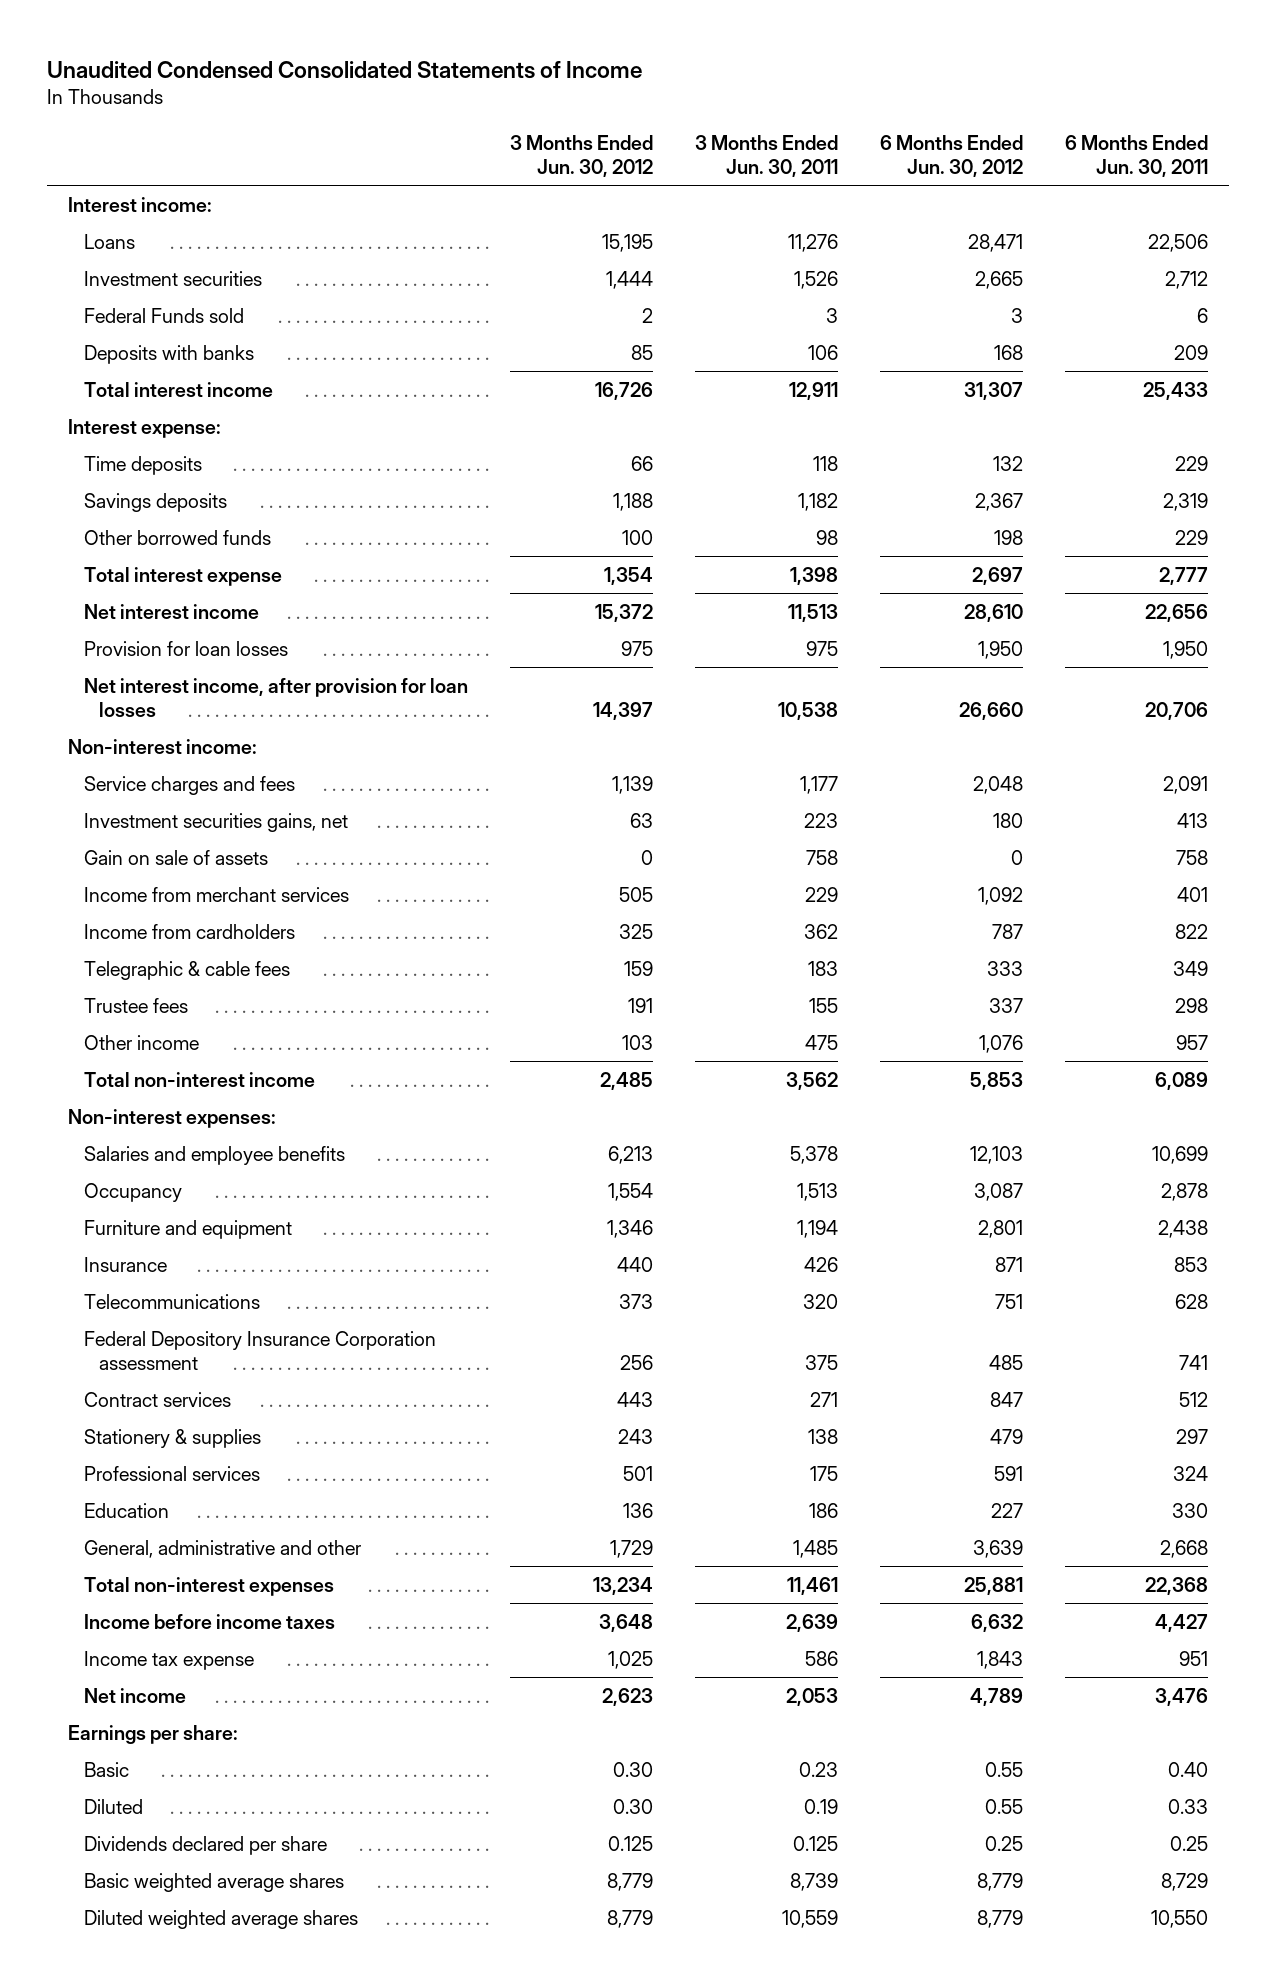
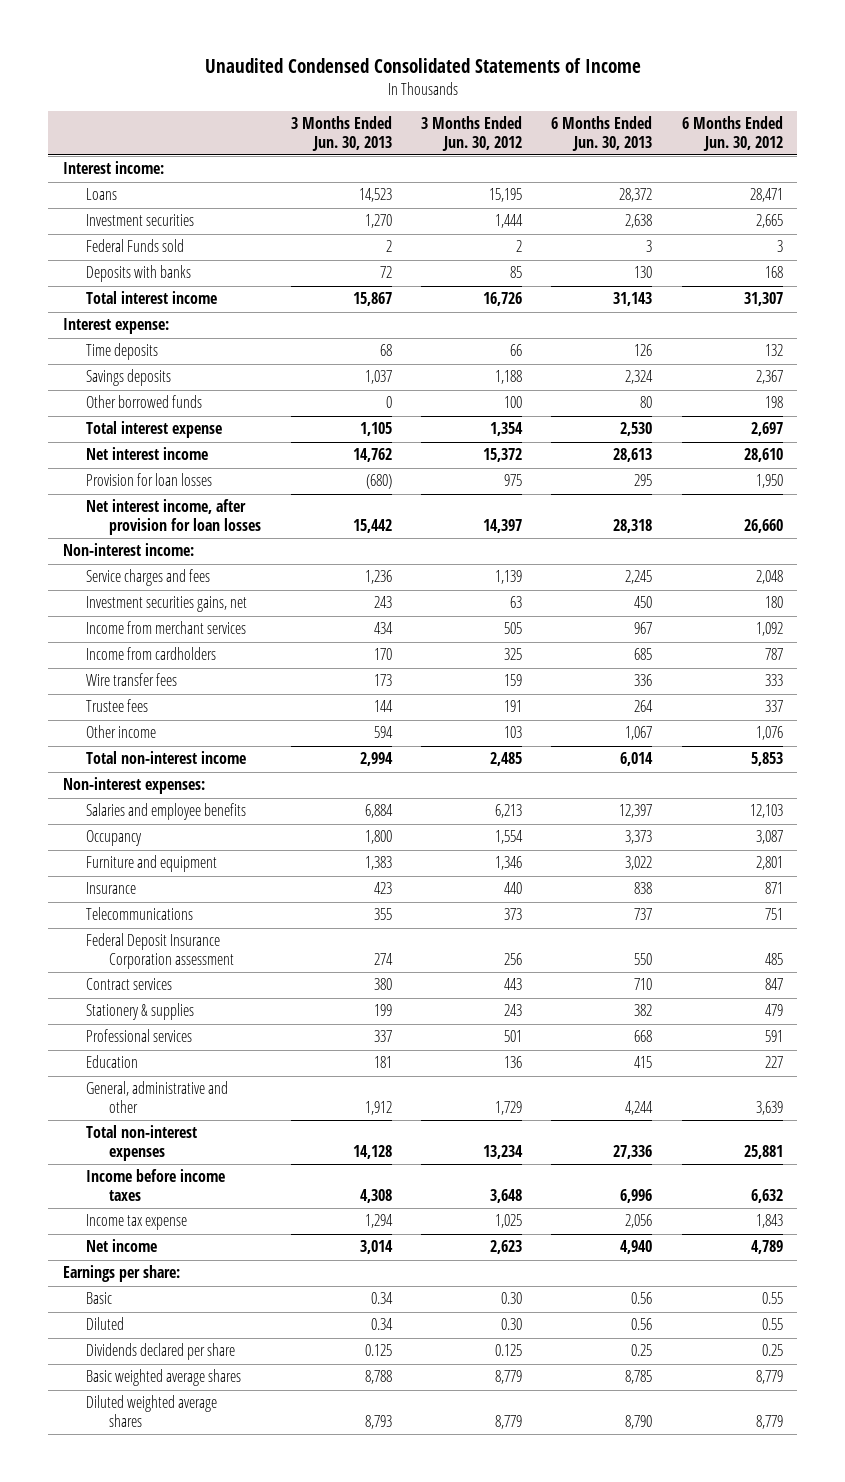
- | 3 Months Ended Jun. 30, 2012 | 3 Months Ended Jun. 30, 2011 | 6 Months Ended Jun. 30, 2012 | 6 Months Ended Jun. 30, 2011
+ | 3 Months Ended Jun. 30, 2013 | 3 Months Ended Jun. 30, 2012 | 6 Months Ended Jun. 30, 2013 | 6 Months Ended Jun. 30, 2012
- Gain on sale of assets | 0 | 758 | 0 | 758
- Telegraphic & cable fees | 159 | 183 | 333 | 349
+ Wire transfer fees | 173 | 159 | 336 | 333
- Federal Depository Insurance Corporation assessment | 256 | 375 | 485 | 741
+ Federal Deposit Insurance Corporation assessment | 274 | 256 | 550 | 485

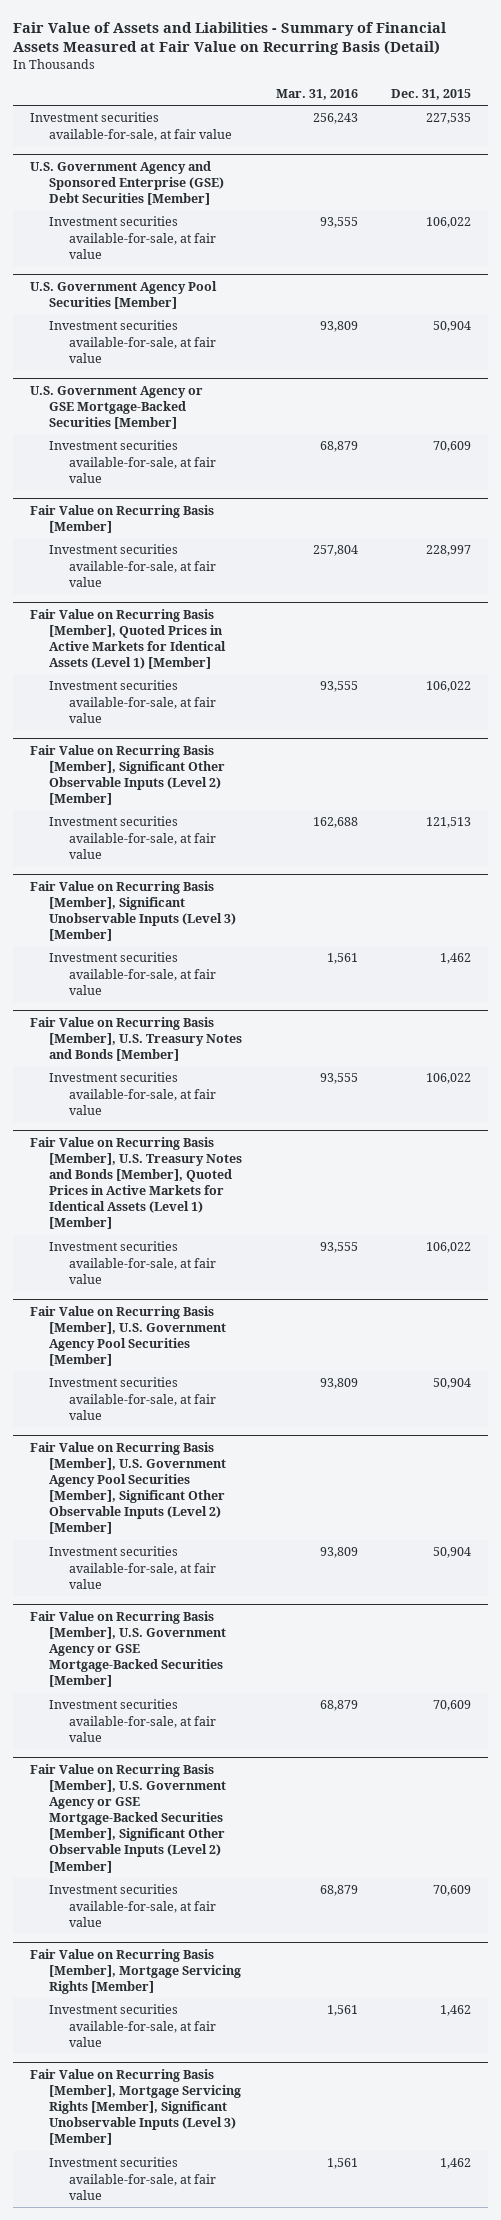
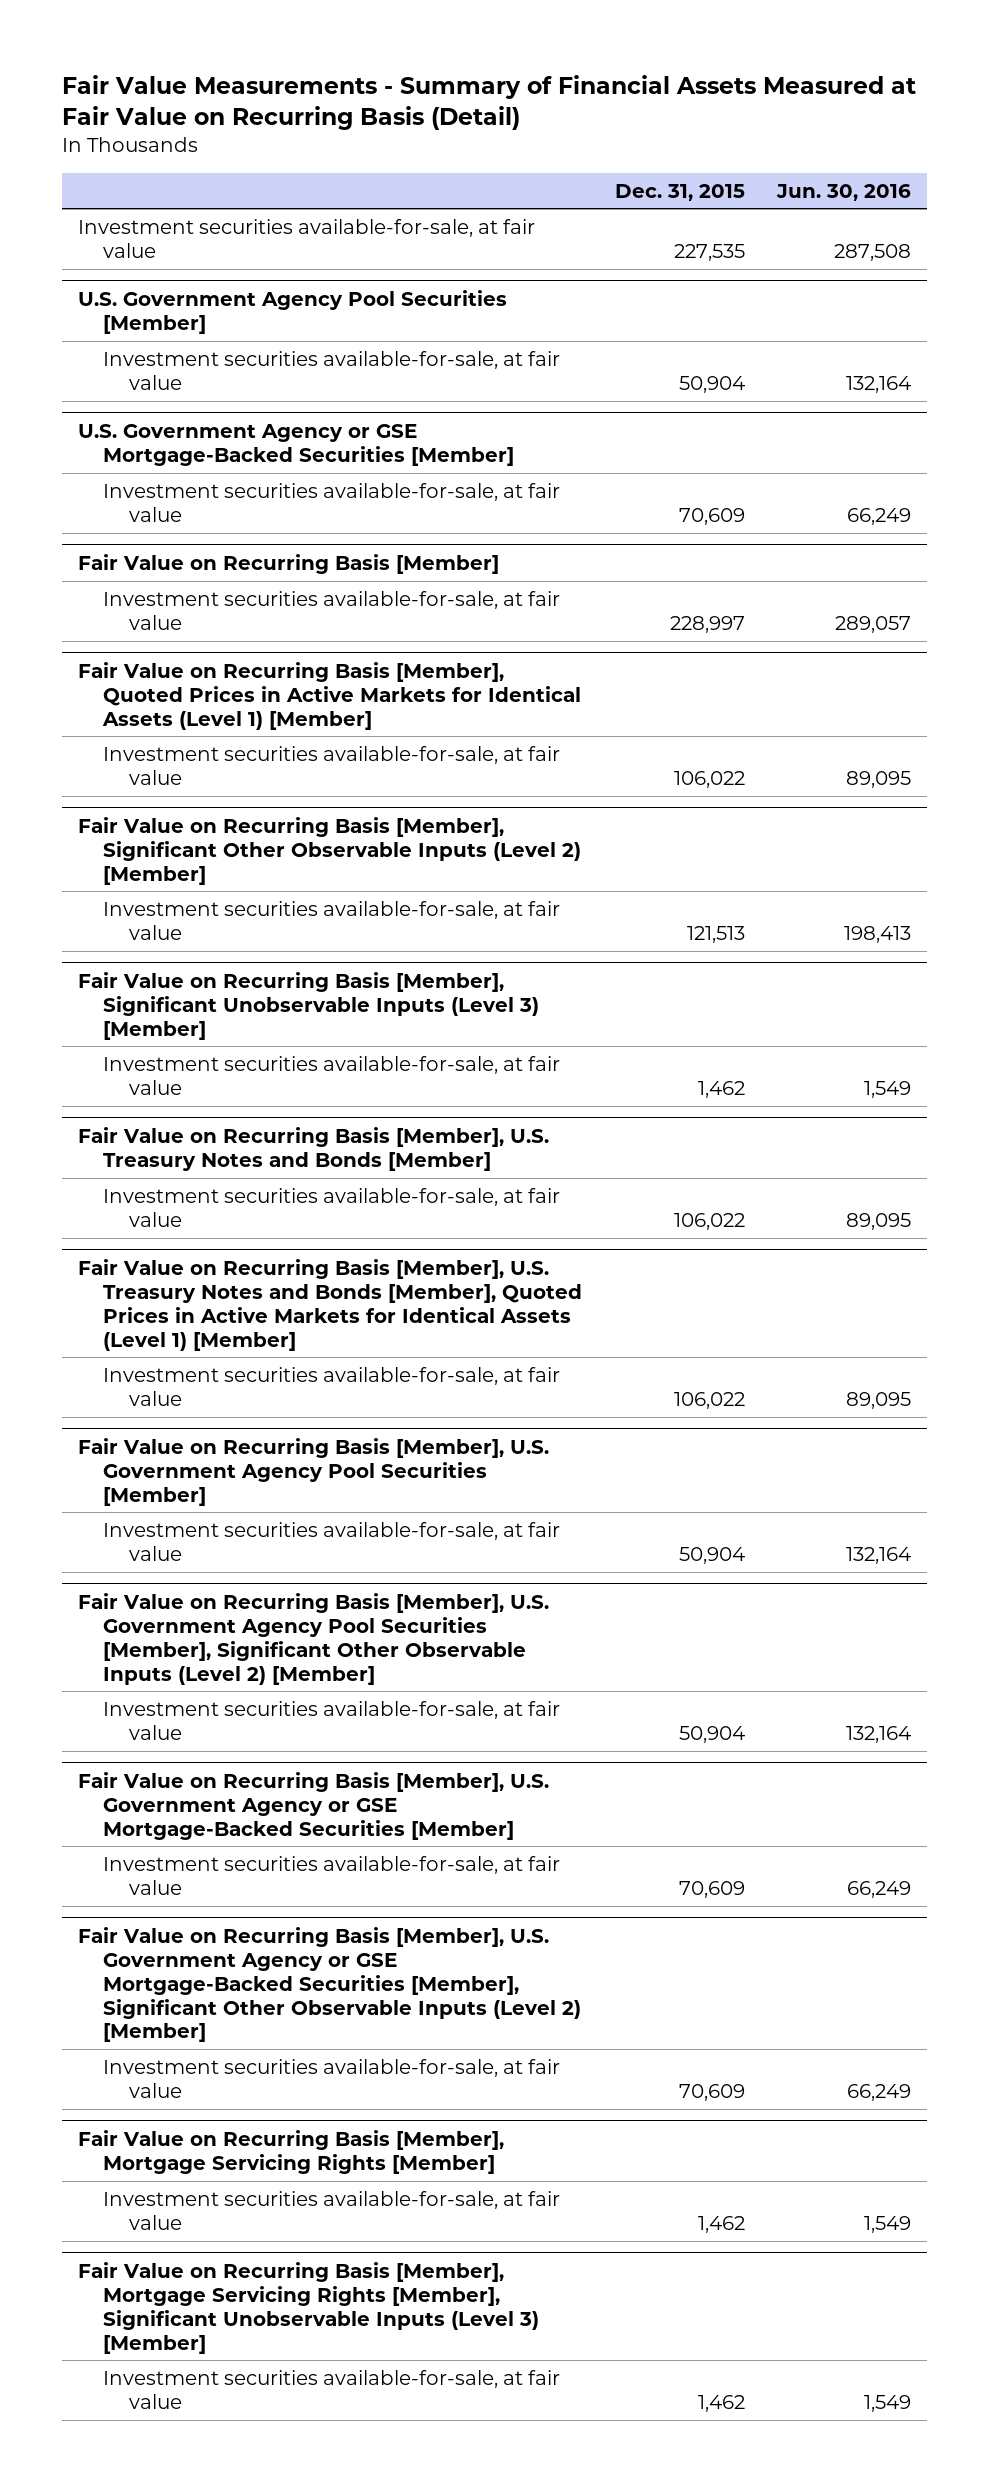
- Fair Value of Assets and Liabilities - Summary of Financial Assets Measured at Fair Value on Recurring Basis (Detail)
+ Fair Value Measurements - Summary of Financial Assets Measured at Fair Value on Recurring Basis (Detail)
- | Mar. 31, 2016 | Dec. 31, 2015
+ | Dec. 31, 2015 | Jun. 30, 2016
- U.S. Government Agency and Sponsored Enterprise (GSE) Debt Securities [Member]
- Investment securities available-for-sale, at fair value | 93,555 | 106,022

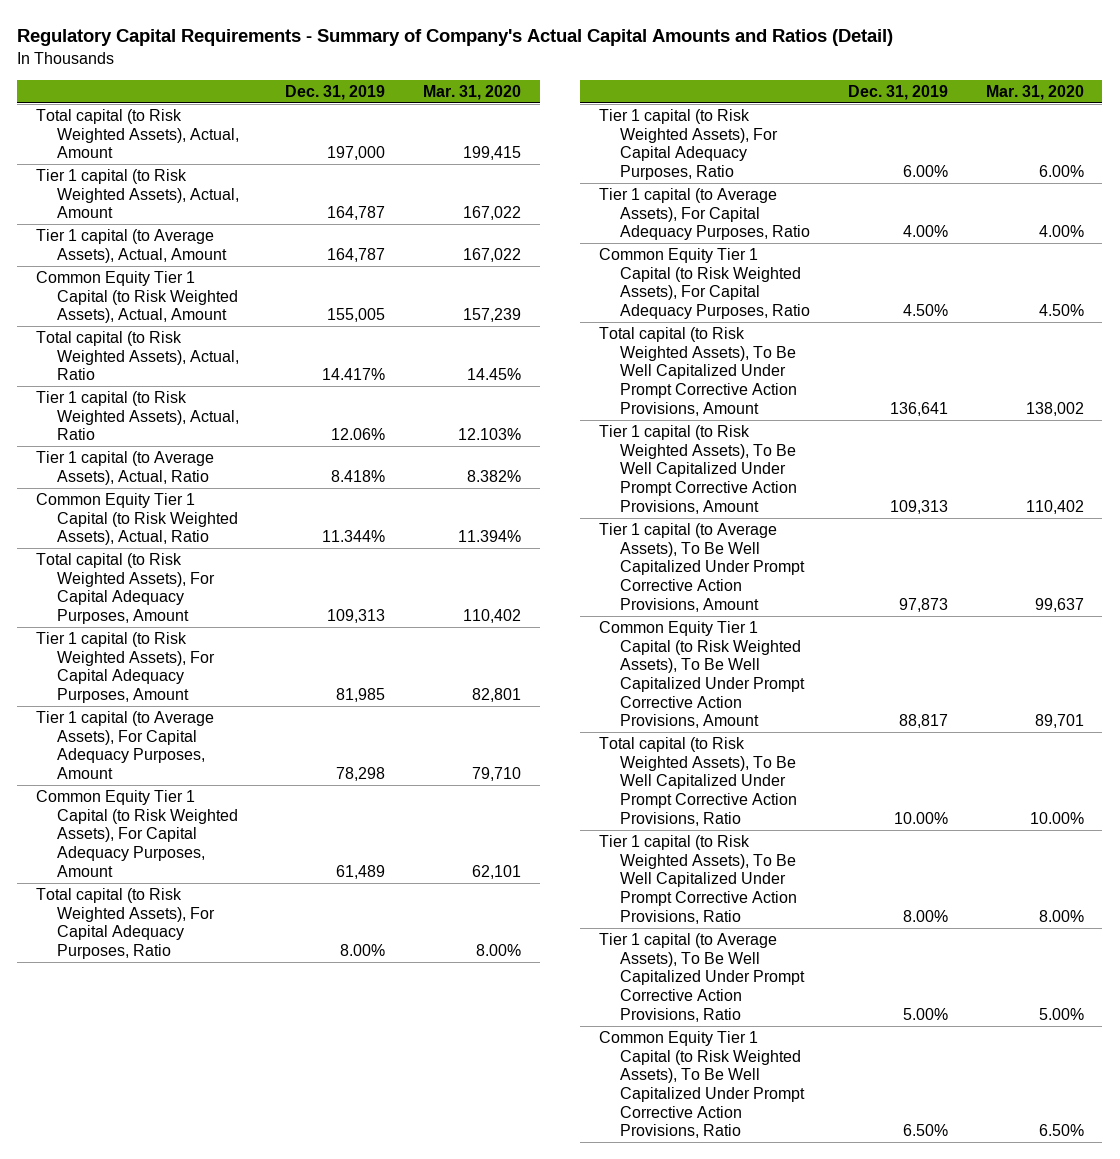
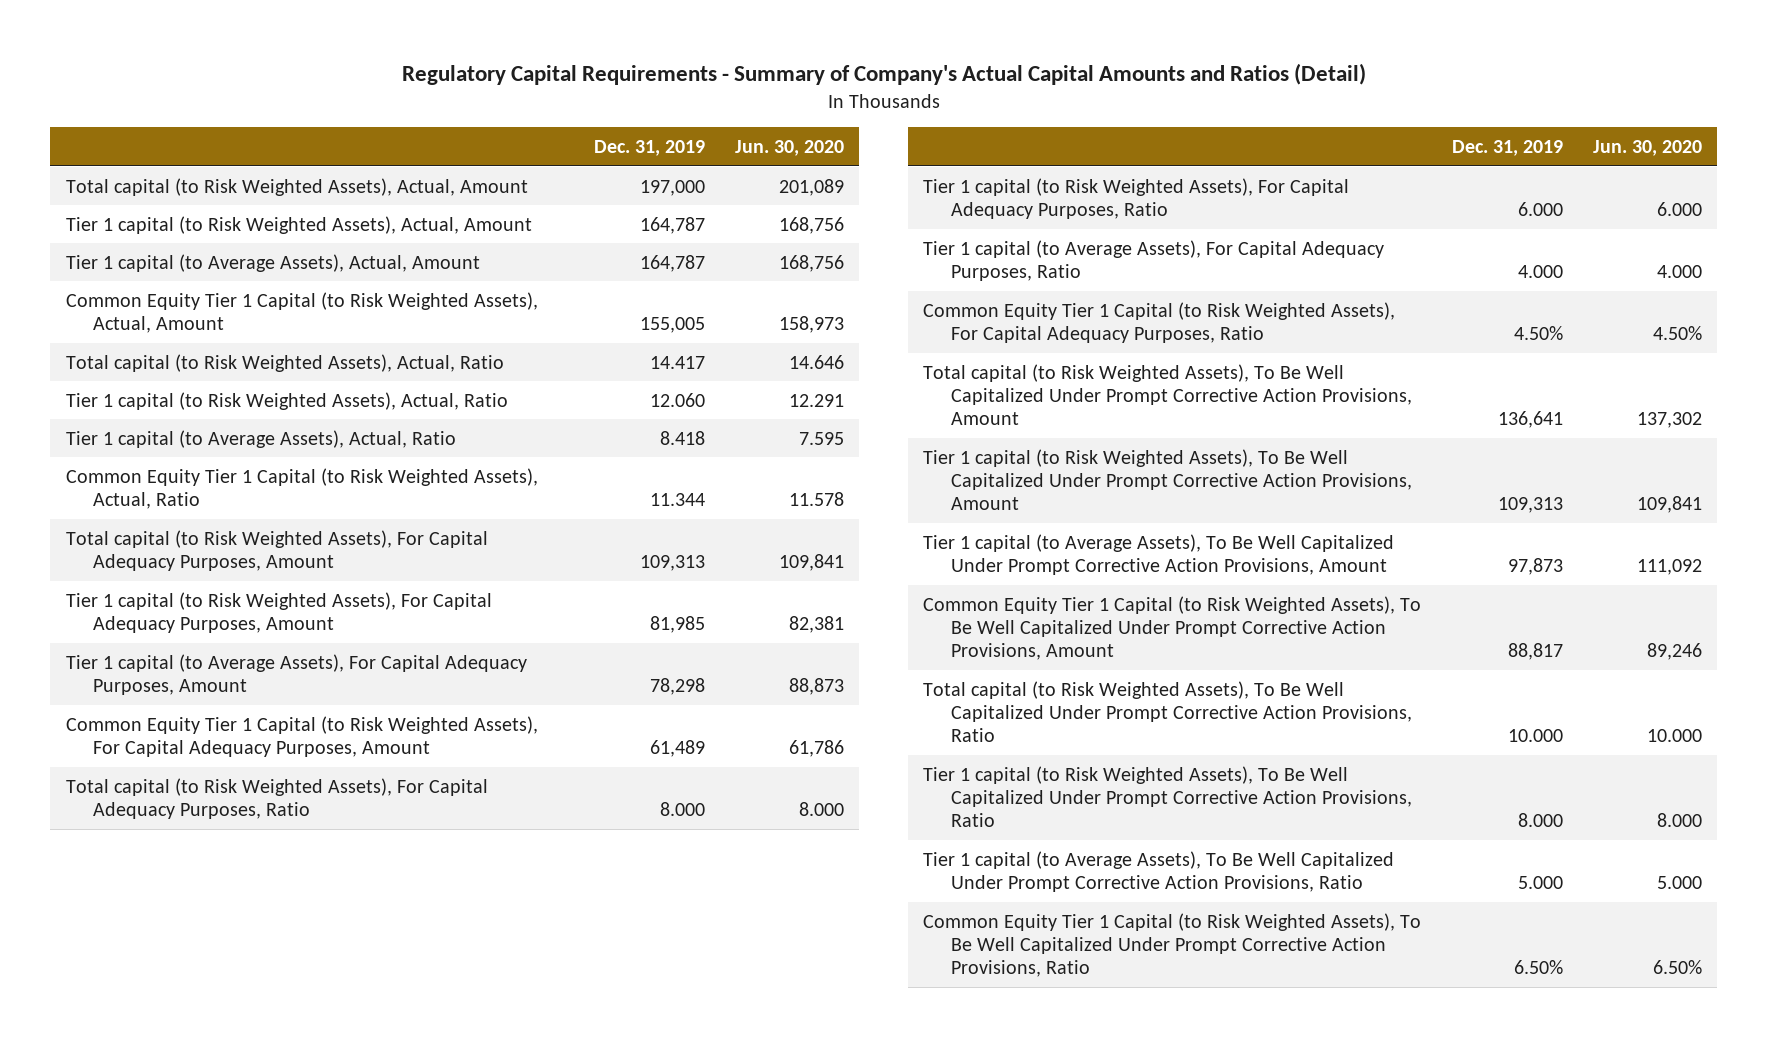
- | Dec. 31, 2019 | Mar. 31, 2020
+ | Dec. 31, 2019 | Jun. 30, 2020
- Total capital (to Risk Weighted Assets), Actual, Ratio | 14.417% | 14.45%
- Tier 1 capital (to Risk Weighted Assets), Actual, Ratio | 12.06% | 12.103%
- Tier 1 capital (to Average Assets), Actual, Ratio | 8.418% | 8.382%
- Common Equity Tier 1 Capital (to Risk Weighted Assets), Actual, Ratio | 11.344% | 11.394%
+ Total capital (to Risk Weighted Assets), Actual, Ratio | 14.417 | 14.646
+ Tier 1 capital (to Risk Weighted Assets), Actual, Ratio | 12.060 | 12.291
+ Tier 1 capital (to Average Assets), Actual, Ratio | 8.418 | 7.595
+ Common Equity Tier 1 Capital (to Risk Weighted Assets), Actual, Ratio | 11.344 | 11.578
- Total capital (to Risk Weighted Assets), For Capital Adequacy Purposes, Ratio | 8.00% | 8.00%
- Tier 1 capital (to Risk Weighted Assets), For Capital Adequacy Purposes, Ratio | 6.00% | 6.00%
- Tier 1 capital (to Average Assets), For Capital Adequacy Purposes, Ratio | 4.00% | 4.00%
+ Total capital (to Risk Weighted Assets), For Capital Adequacy Purposes, Ratio | 8.000 | 8.000
+ Tier 1 capital (to Risk Weighted Assets), For Capital Adequacy Purposes, Ratio | 6.000 | 6.000
+ Tier 1 capital (to Average Assets), For Capital Adequacy Purposes, Ratio | 4.000 | 4.000
- Total capital (to Risk Weighted Assets), To Be Well Capitalized Under Prompt Corrective Action Provisions, Ratio | 10.00% | 10.00%
- Tier 1 capital (to Risk Weighted Assets), To Be Well Capitalized Under Prompt Corrective Action Provisions, Ratio | 8.00% | 8.00%
- Tier 1 capital (to Average Assets), To Be Well Capitalized Under Prompt Corrective Action Provisions, Ratio | 5.00% | 5.00%
+ Total capital (to Risk Weighted Assets), To Be Well Capitalized Under Prompt Corrective Action Provisions, Ratio | 10.000 | 10.000
+ Tier 1 capital (to Risk Weighted Assets), To Be Well Capitalized Under Prompt Corrective Action Provisions, Ratio | 8.000 | 8.000
+ Tier 1 capital (to Average Assets), To Be Well Capitalized Under Prompt Corrective Action Provisions, Ratio | 5.000 | 5.000

